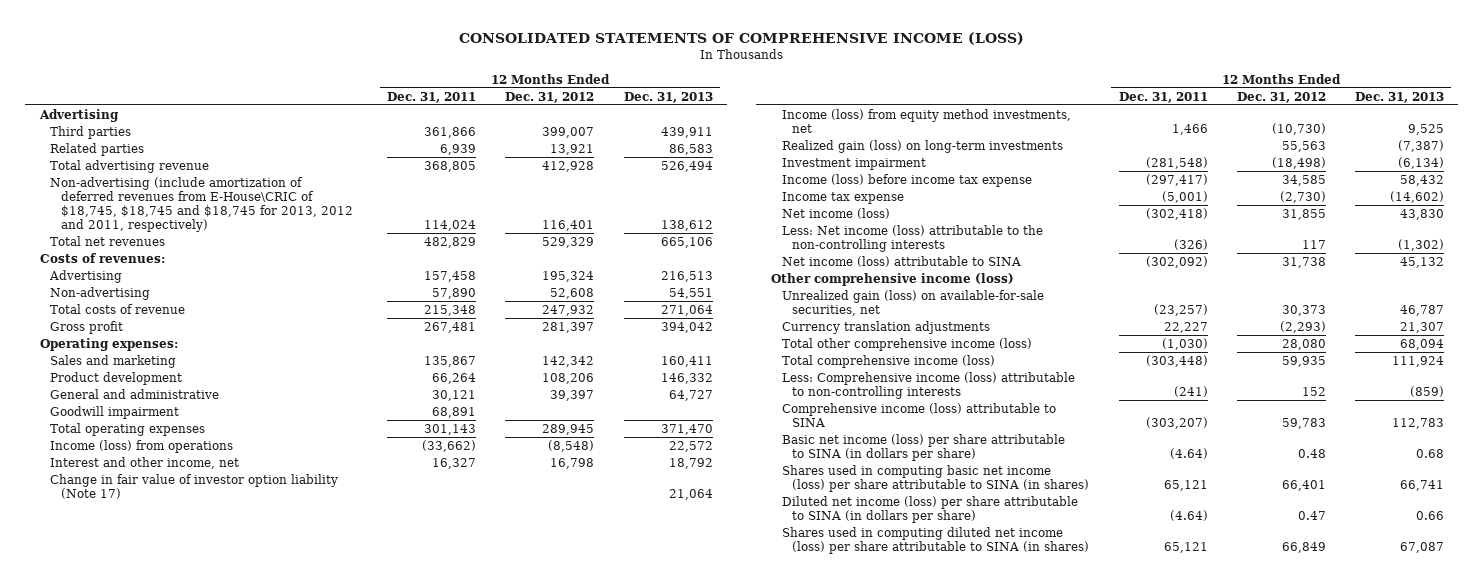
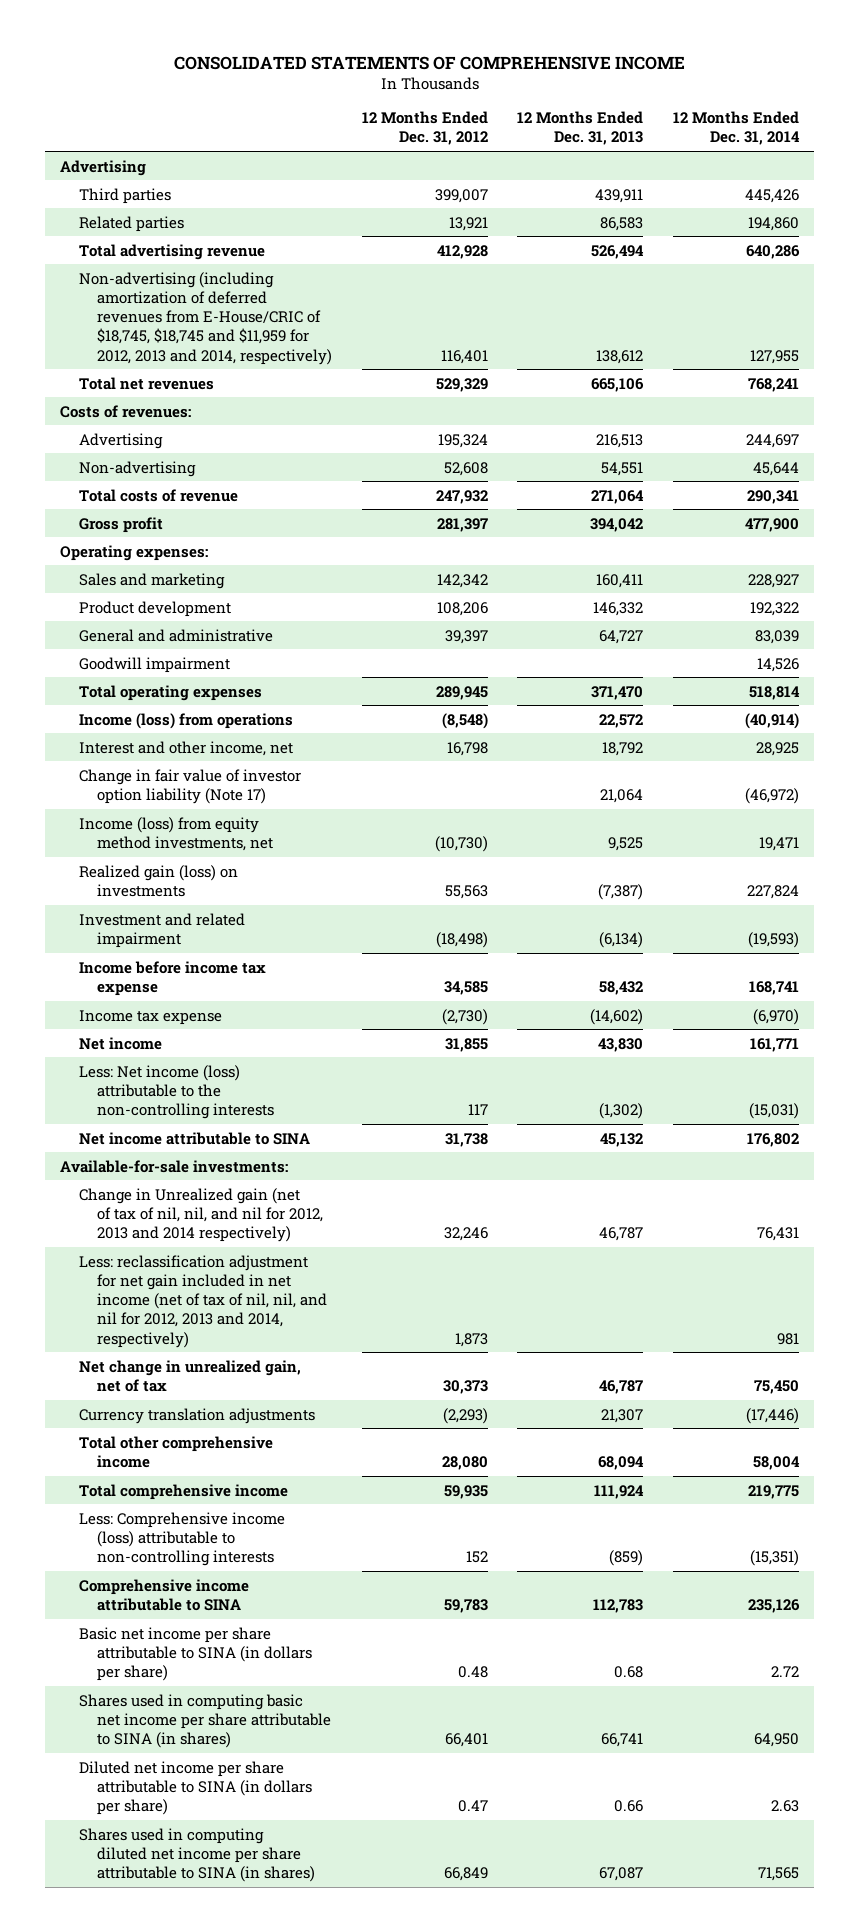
- CONSOLIDATED STATEMENTS OF COMPREHENSIVE INCOME (LOSS)
+ CONSOLIDATED STATEMENTS OF COMPREHENSIVE INCOME
- | 12 Months Ended Dec. 31, 2011 | 12 Months Ended Dec. 31, 2012 | 12 Months Ended Dec. 31, 2013
+ | 12 Months Ended Dec. 31, 2012 | 12 Months Ended Dec. 31, 2013 | 12 Months Ended Dec. 31, 2014
- Non-advertising (include amortization of deferred revenues from E-House\CRIC of $18,745, $18,745 and $18,745 for 2013, 2012 and 2011, respectively) | 114,024 | 116,401 | 138,612
+ Non-advertising (including amortization of deferred revenues from E-House/CRIC of $18,745, $18,745 and $11,959 for 2012, 2013 and 2014, respectively) | 116,401 | 138,612 | 127,955
- Realized gain (loss) on long-term investments | | 55,563 | (7,387)
- Investment impairment | (281,548) | (18,498) | (6,134)
- Income (loss) before income tax expense | (297,417) | 34,585 | 58,432
+ Realized gain (loss) on investments | 55,563 | (7,387) | 227,824
+ Investment and related impairment | (18,498) | (6,134) | (19,593)
+ Income before income tax expense | 34,585 | 58,432 | 168,741
- Net income (loss) | (302,418) | 31,855 | 43,830
+ Net income | 31,855 | 43,830 | 161,771
- Net income (loss) attributable to SINA | (302,092) | 31,738 | 45,132
- Other comprehensive income (loss)
- Unrealized gain (loss) on available-for-sale securities, net | (23,257) | 30,373 | 46,787
+ Net income attributable to SINA | 31,738 | 45,132 | 176,802
+ Available-for-sale investments:
+ Change in Unrealized gain (net of tax of nil, nil, and nil for 2012, 2013 and 2014 respectively) | 32,246 | 46,787 | 76,431
+ Less: reclassification adjustment for net gain included in net income (net of tax of nil, nil, and nil for 2012, 2013 and 2014, respectively) | 1,873 | | 981
+ Net change in unrealized gain, net of tax | 30,373 | 46,787 | 75,450
- Total other comprehensive income (loss) | (1,030) | 28,080 | 68,094
- Total comprehensive income (loss) | (303,448) | 59,935 | 111,924
+ Total other comprehensive income | 28,080 | 68,094 | 58,004
+ Total comprehensive income | 59,935 | 111,924 | 219,775
- Comprehensive income (loss) attributable to SINA | (303,207) | 59,783 | 112,783
- Basic net income (loss) per share attributable to SINA (in dollars per share) | (4.64) | 0.48 | 0.68
- Shares used in computing basic net income (loss) per share attributable to SINA (in shares) | 65,121 | 66,401 | 66,741
- Diluted net income (loss) per share attributable to SINA (in dollars per share) | (4.64) | 0.47 | 0.66
- Shares used in computing diluted net income (loss) per share attributable to SINA (in shares) | 65,121 | 66,849 | 67,087
+ Comprehensive income attributable to SINA | 59,783 | 112,783 | 235,126
+ Basic net income per share attributable to SINA (in dollars per share) | 0.48 | 0.68 | 2.72
+ Shares used in computing basic net income per share attributable to SINA (in shares) | 66,401 | 66,741 | 64,950
+ Diluted net income per share attributable to SINA (in dollars per share) | 0.47 | 0.66 | 2.63
+ Shares used in computing diluted net income per share attributable to SINA (in shares) | 66,849 | 67,087 | 71,565

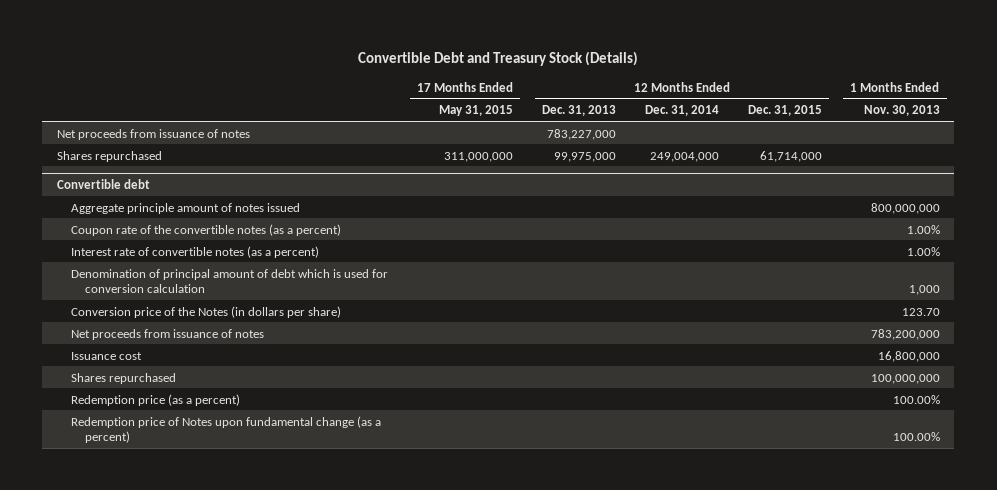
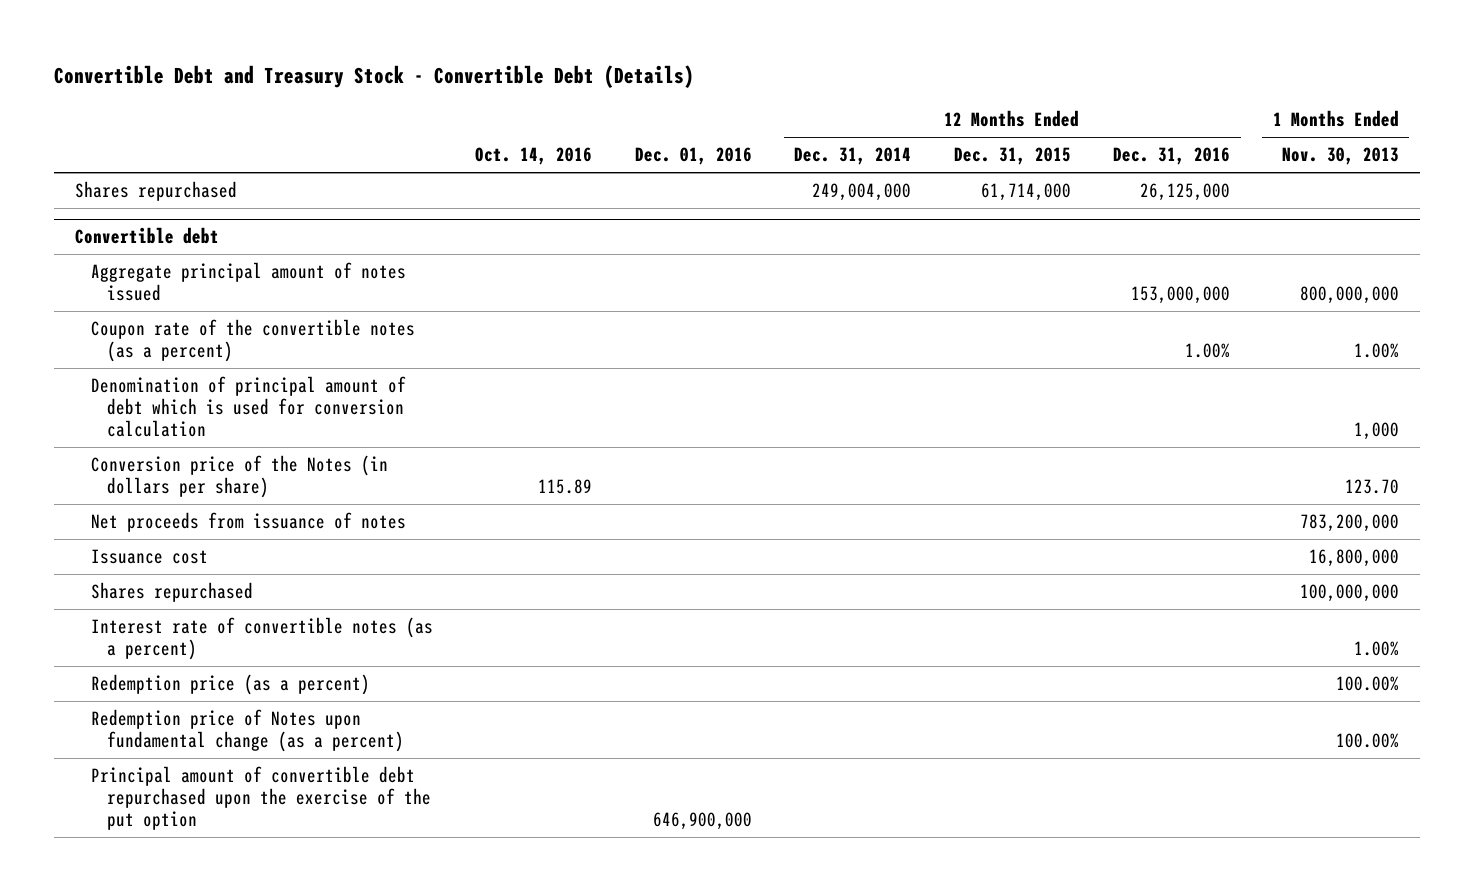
- Convertible Debt and Treasury Stock (Details)
+ Convertible Debt and Treasury Stock - Convertible Debt (Details)
- | 17 Months Ended May 31, 2015 | 12 Months Ended Dec. 31, 2013 | 12 Months Ended Dec. 31, 2014 | 12 Months Ended Dec. 31, 2015 | 1 Months Ended Nov. 30, 2013
+ | Oct. 14, 2016 | Dec. 01, 2016 | 12 Months Ended Dec. 31, 2014 | 12 Months Ended Dec. 31, 2015 | 12 Months Ended Dec. 31, 2016 | 1 Months Ended Nov. 30, 2013
- Net proceeds from issuance of notes | | 783,227,000 | | |
@ Convertible debt
- Aggregate principle amount of notes issued | | | | | 800,000,000
+ Aggregate principal amount of notes issued | | | | | 153,000,000 | 800,000,000
moved down: Interest rate of convertible notes (as a percent) | | | | | | 1.00%
+ Principal amount of convertible debt repurchased upon the exercise of the put option | | 646,900,000 | | | |

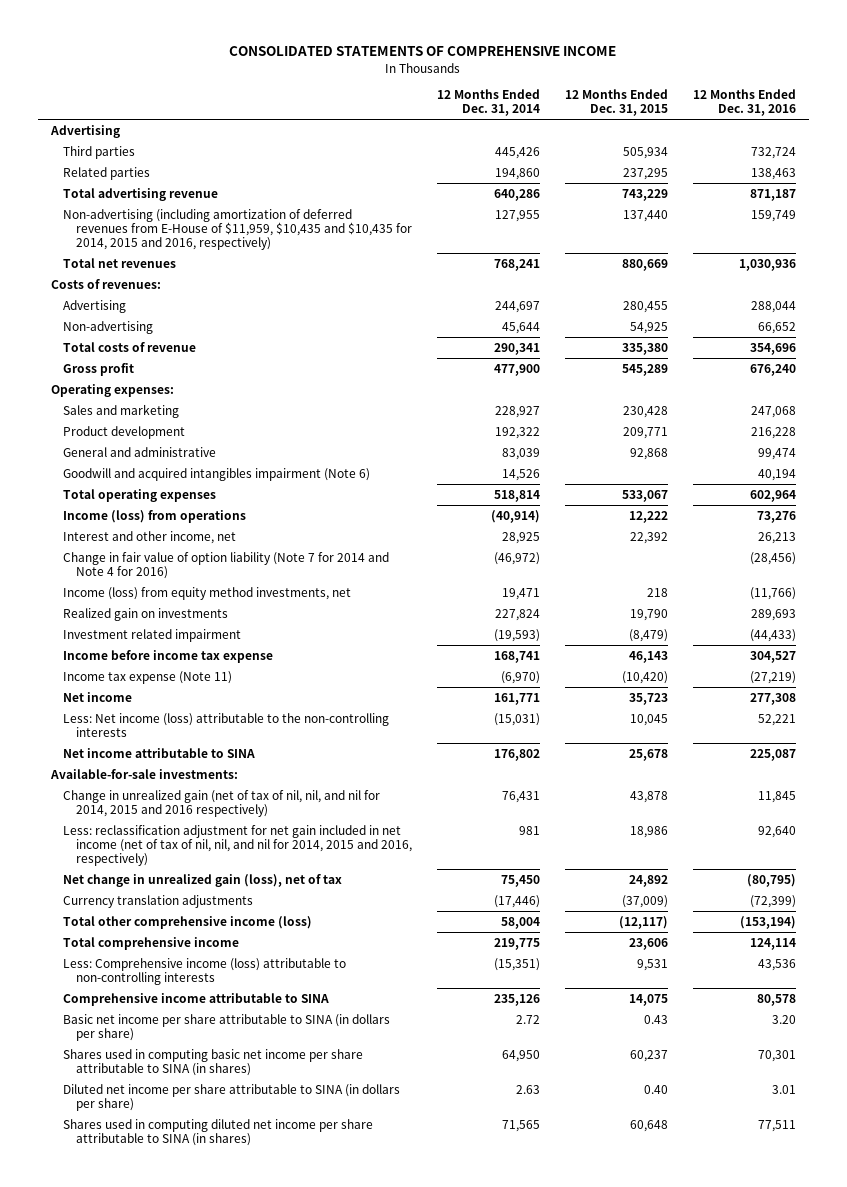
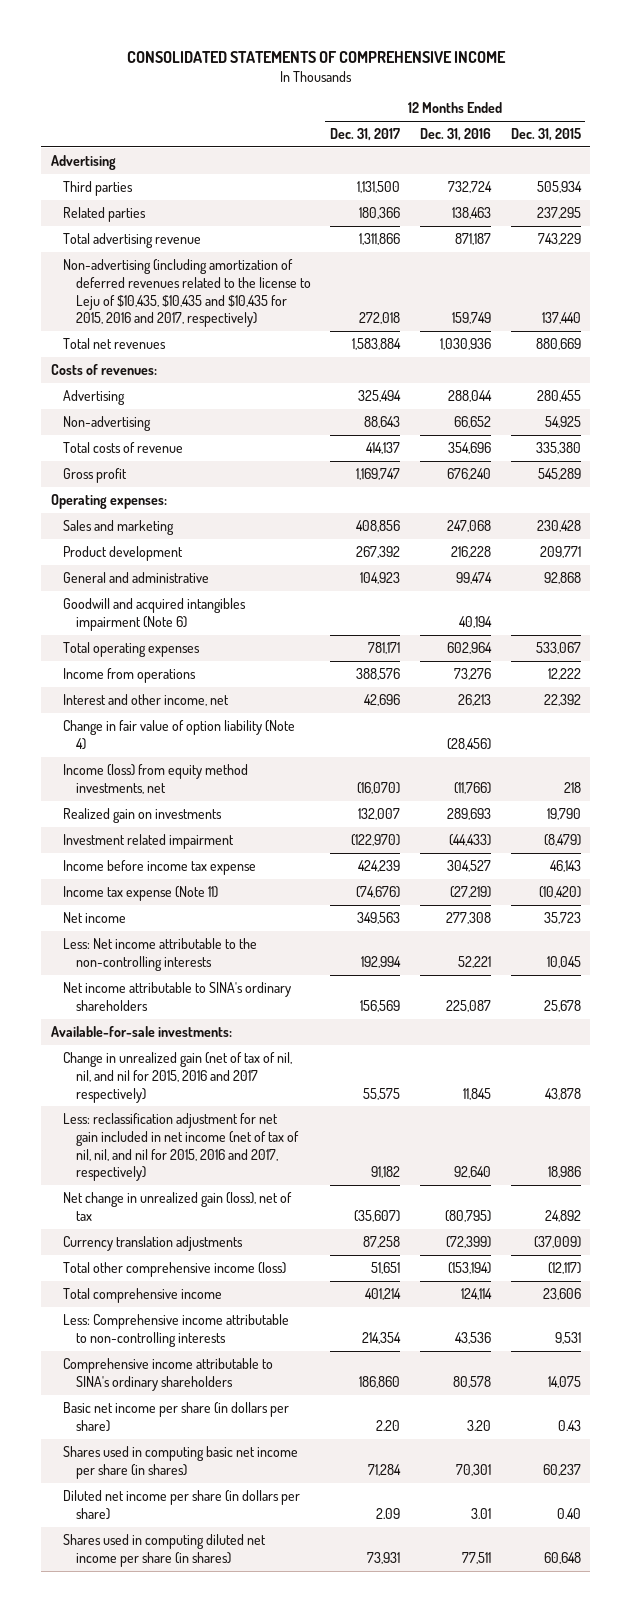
- | 12 Months Ended Dec. 31, 2014 | 12 Months Ended Dec. 31, 2015 | 12 Months Ended Dec. 31, 2016
+ | 12 Months Ended Dec. 31, 2017 | 12 Months Ended Dec. 31, 2016 | 12 Months Ended Dec. 31, 2015
- Non-advertising (including amortization of deferred revenues from E-House of $11,959, $10,435 and $10,435 for 2014, 2015 and 2016, respectively) | 127,955 | 137,440 | 159,749
+ Non-advertising (including amortization of deferred revenues related to the license to Leju of $10,435, $10,435 and $10,435 for 2015, 2016 and 2017, respectively) | 272,018 | 159,749 | 137,440
- Income (loss) from operations | (40,914) | 12,222 | 73,276
+ Income from operations | 388,576 | 73,276 | 12,222
- Change in fair value of option liability (Note 7 for 2014 and Note 4 for 2016) | (46,972) | | (28,456)
+ Change in fair value of option liability (Note 4) | | (28,456) |
- Less: Net income (loss) attributable to the non-controlling interests | (15,031) | 10,045 | 52,221
- Net income attributable to SINA | 176,802 | 25,678 | 225,087
+ Less: Net income attributable to the non-controlling interests | 192,994 | 52,221 | 10,045
+ Net income attributable to SINA's ordinary shareholders | 156,569 | 225,087 | 25,678
- Change in unrealized gain (net of tax of nil, nil, and nil for 2014, 2015 and 2016 respectively) | 76,431 | 43,878 | 11,845
- Less: reclassification adjustment for net gain included in net income (net of tax of nil, nil, and nil for 2014, 2015 and 2016, respectively) | 981 | 18,986 | 92,640
+ Change in unrealized gain (net of tax of nil, nil, and nil for 2015, 2016 and 2017 respectively) | 55,575 | 11,845 | 43,878
+ Less: reclassification adjustment for net gain included in net income (net of tax of nil, nil, and nil for 2015, 2016 and 2017, respectively) | 91,182 | 92,640 | 18,986
- Less: Comprehensive income (loss) attributable to non-controlling interests | (15,351) | 9,531 | 43,536
- Comprehensive income attributable to SINA | 235,126 | 14,075 | 80,578
- Basic net income per share attributable to SINA (in dollars per share) | 2.72 | 0.43 | 3.20
- Shares used in computing basic net income per share attributable to SINA (in shares) | 64,950 | 60,237 | 70,301
- Diluted net income per share attributable to SINA (in dollars per share) | 2.63 | 0.40 | 3.01
- Shares used in computing diluted net income per share attributable to SINA (in shares) | 71,565 | 60,648 | 77,511
+ Less: Comprehensive income attributable to non-controlling interests | 214,354 | 43,536 | 9,531
+ Comprehensive income attributable to SINA's ordinary shareholders | 186,860 | 80,578 | 14,075
+ Basic net income per share (in dollars per share) | 2.20 | 3.20 | 0.43
+ Shares used in computing basic net income per share (in shares) | 71,284 | 70,301 | 60,237
+ Diluted net income per share (in dollars per share) | 2.09 | 3.01 | 0.40
+ Shares used in computing diluted net income per share (in shares) | 73,931 | 77,511 | 60,648

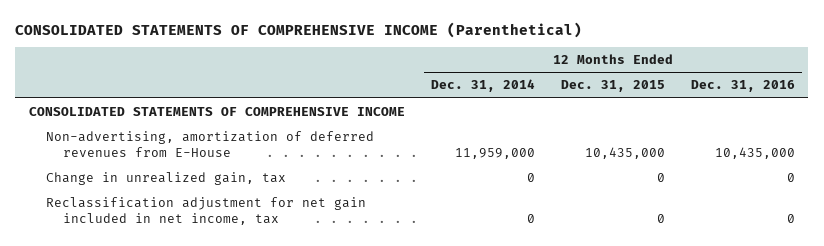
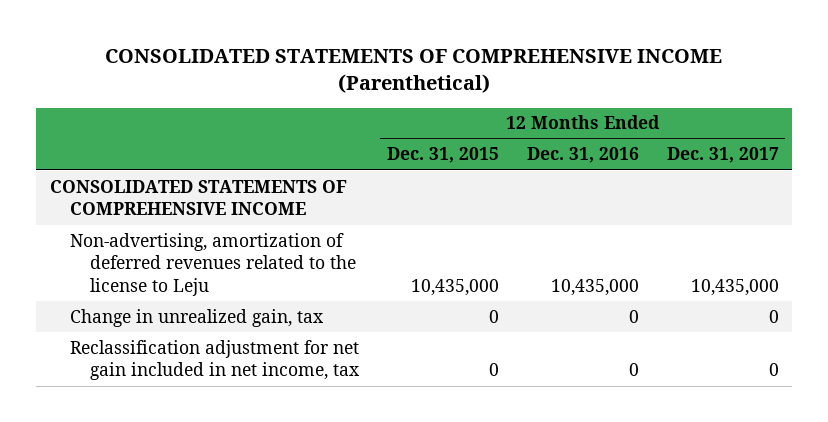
- | 12 Months Ended Dec. 31, 2014 | 12 Months Ended Dec. 31, 2015 | 12 Months Ended Dec. 31, 2016
+ | 12 Months Ended Dec. 31, 2015 | 12 Months Ended Dec. 31, 2016 | 12 Months Ended Dec. 31, 2017
- Non-advertising, amortization of deferred revenues from E-House | 11,959,000 | 10,435,000 | 10,435,000
+ Non-advertising, amortization of deferred revenues related to the license to Leju | 10,435,000 | 10,435,000 | 10,435,000

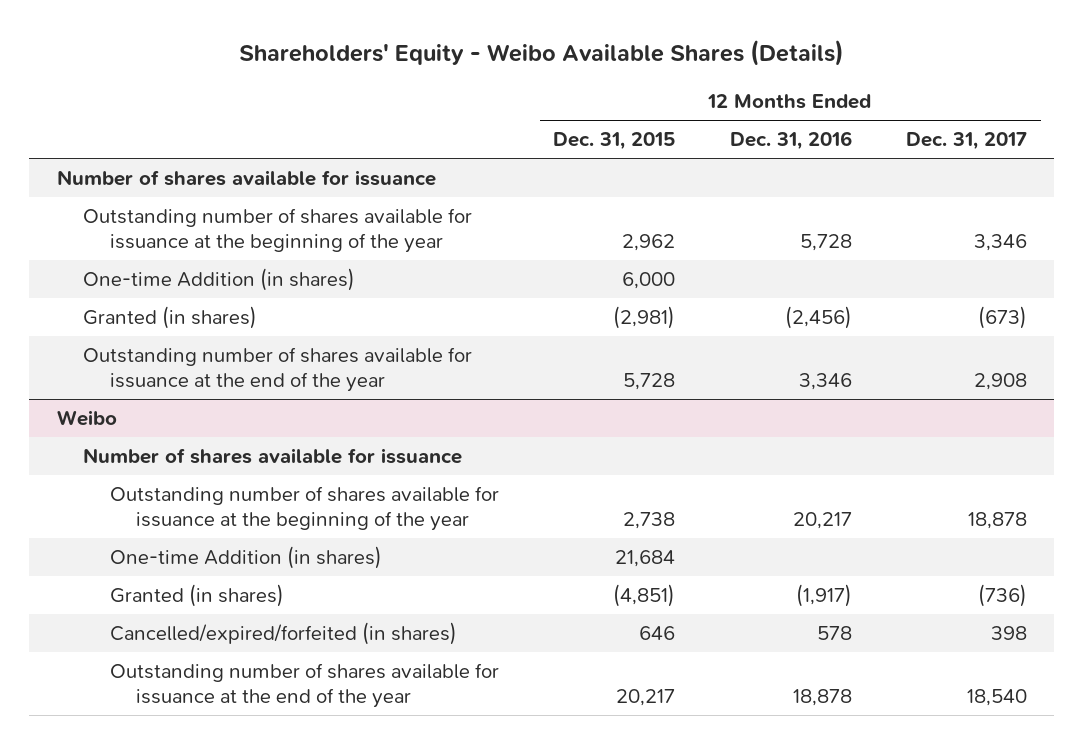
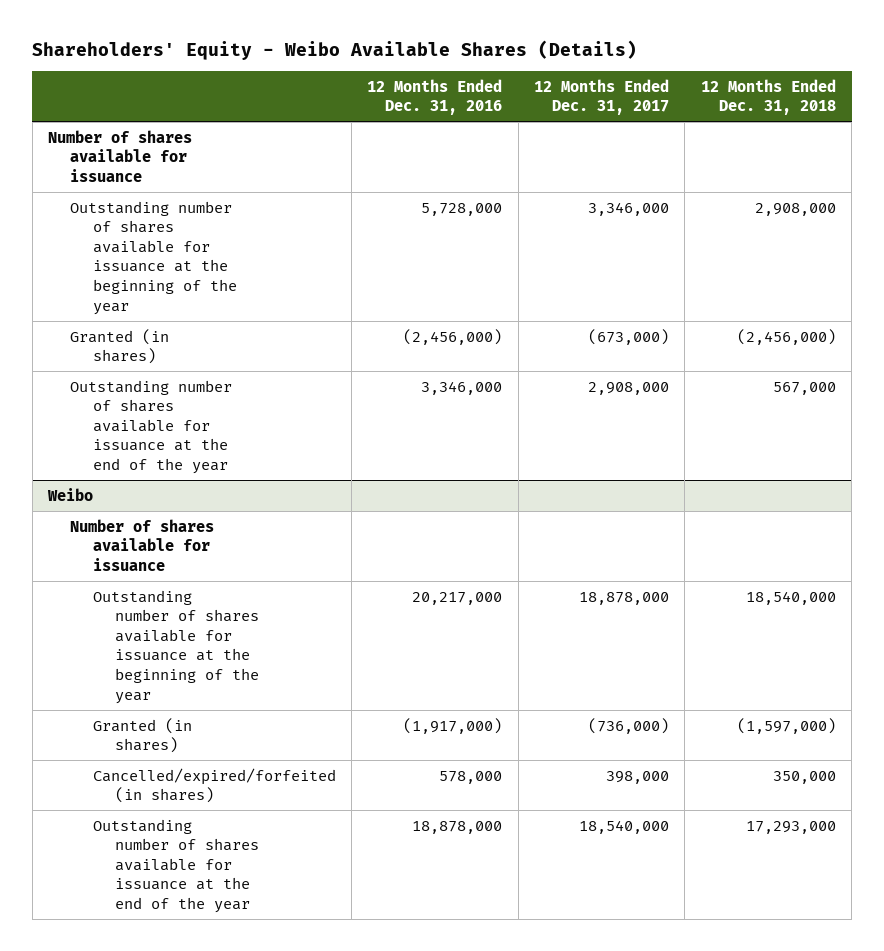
- | 12 Months Ended Dec. 31, 2015 | 12 Months Ended Dec. 31, 2016 | 12 Months Ended Dec. 31, 2017
+ | 12 Months Ended Dec. 31, 2016 | 12 Months Ended Dec. 31, 2017 | 12 Months Ended Dec. 31, 2018
- Outstanding number of shares available for issuance at the beginning of the year | 2,962 | 5,728 | 3,346
- One-time Addition (in shares) | 6,000 | |
- Granted (in shares) | (2,981) | (2,456) | (673)
- Outstanding number of shares available for issuance at the end of the year | 5,728 | 3,346 | 2,908
+ Outstanding number of shares available for issuance at the beginning of the year | 5,728,000 | 3,346,000 | 2,908,000
+ Granted (in shares) | (2,456,000) | (673,000) | (2,456,000)
+ Outstanding number of shares available for issuance at the end of the year | 3,346,000 | 2,908,000 | 567,000
@ Weibo
- Outstanding number of shares available for issuance at the beginning of the year | 2,738 | 20,217 | 18,878
- One-time Addition (in shares) | 21,684 | |
- Granted (in shares) | (4,851) | (1,917) | (736)
- Cancelled/expired/forfeited (in shares) | 646 | 578 | 398
- Outstanding number of shares available for issuance at the end of the year | 20,217 | 18,878 | 18,540
+ Outstanding number of shares available for issuance at the beginning of the year | 20,217,000 | 18,878,000 | 18,540,000
+ Granted (in shares) | (1,917,000) | (736,000) | (1,597,000)
+ Cancelled/expired/forfeited (in shares) | 578,000 | 398,000 | 350,000
+ Outstanding number of shares available for issuance at the end of the year | 18,878,000 | 18,540,000 | 17,293,000

